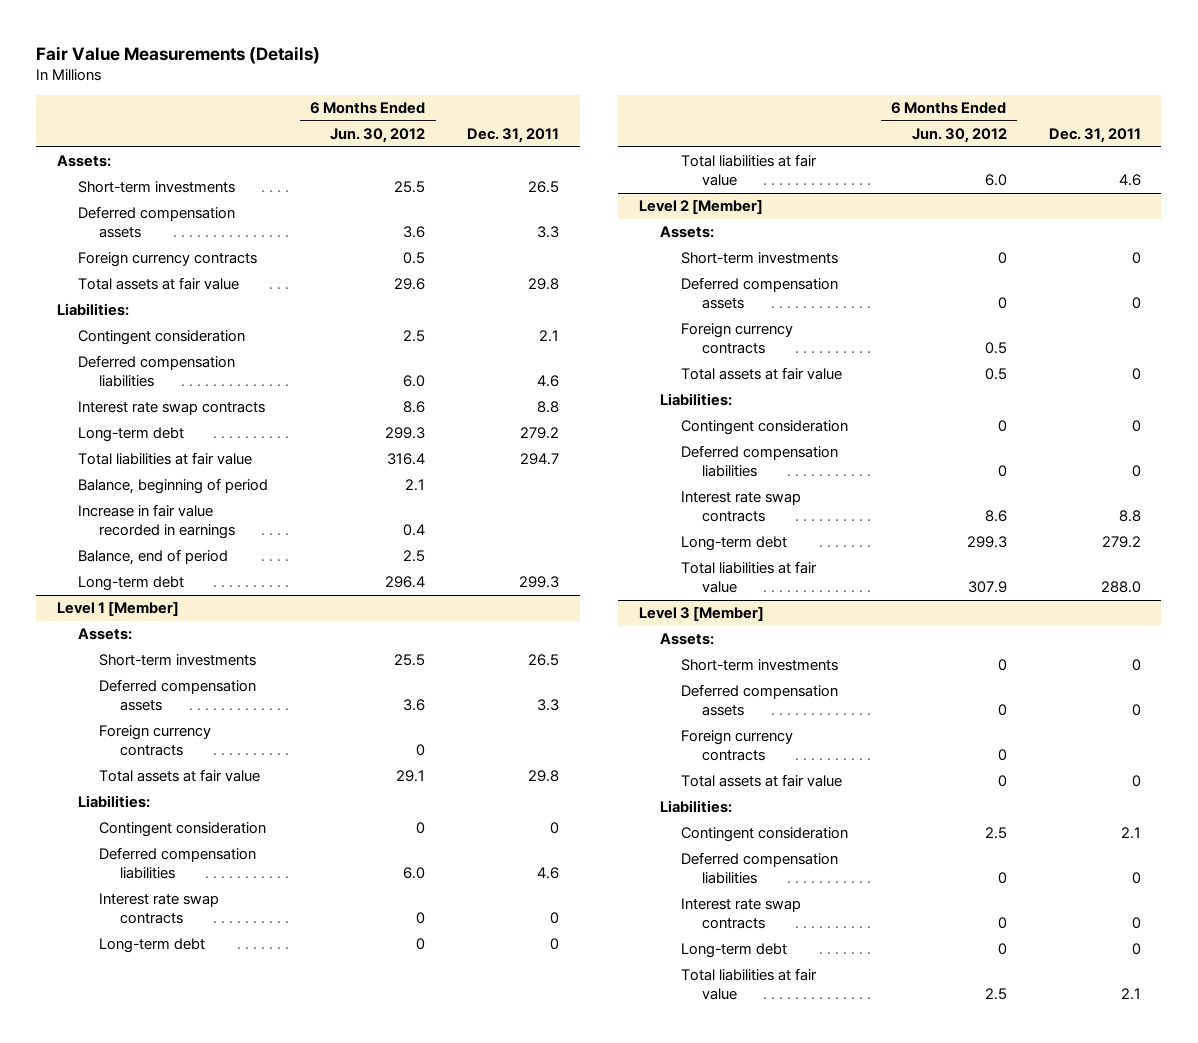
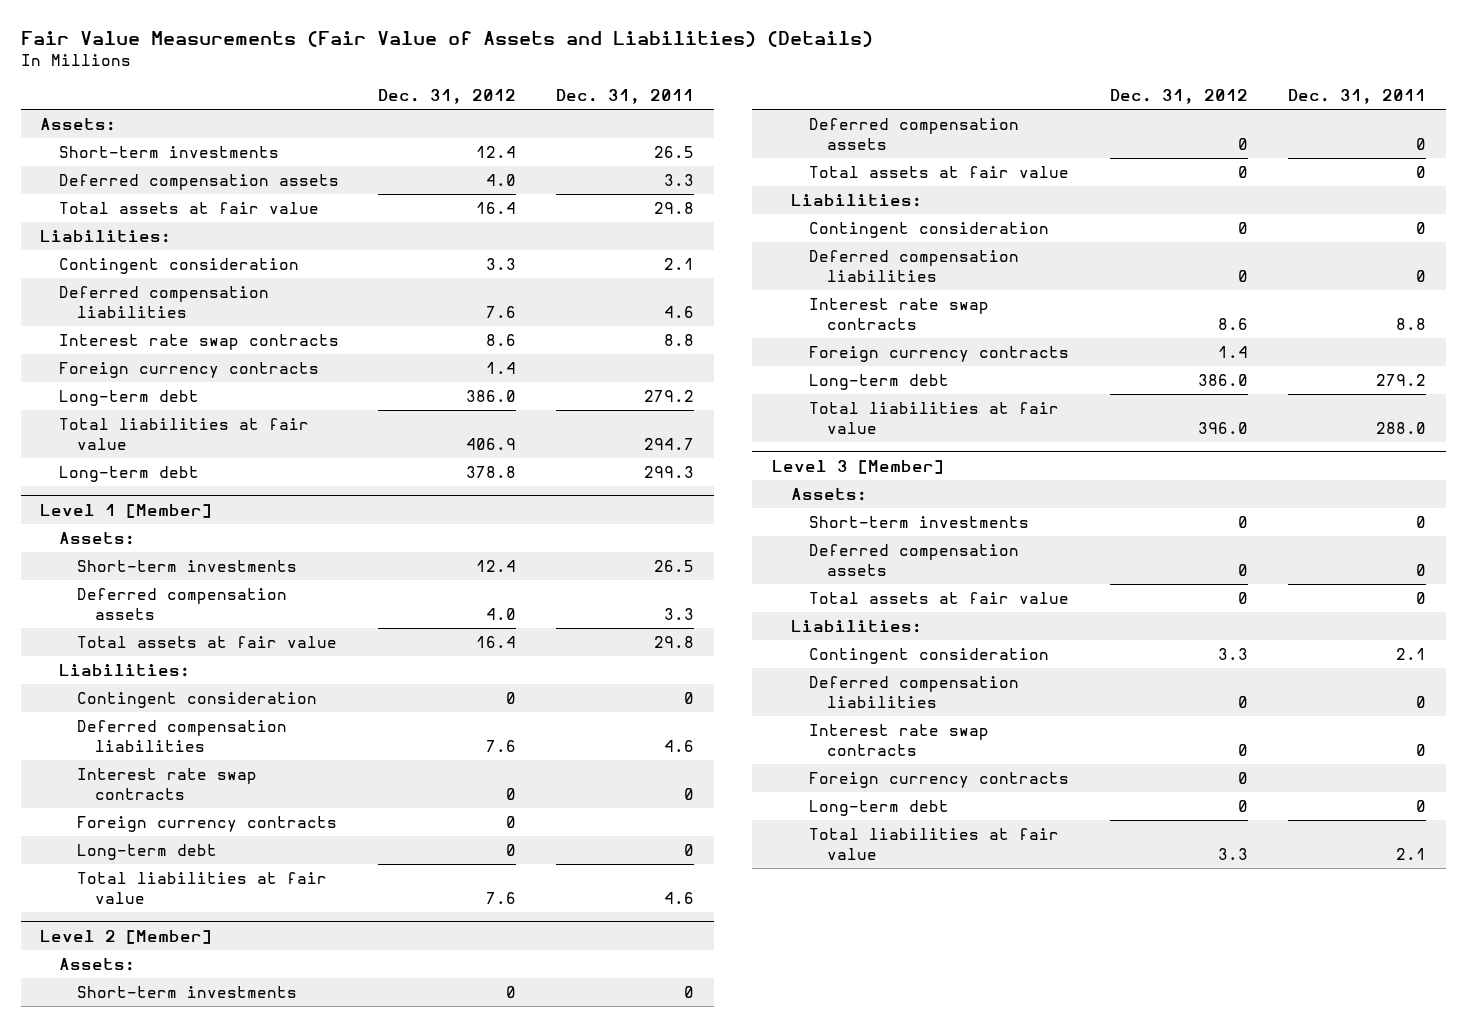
- Fair Value Measurements (Details)
+ Fair Value Measurements (Fair Value of Assets and Liabilities) (Details)
- | 6 Months Ended Jun. 30, 2012 | Dec. 31, 2011
+ | Dec. 31, 2012 | Dec. 31, 2011
moved down: Foreign currency contracts | 1.4 |
- Balance, beginning of period | 2.1 |
- Increase in fair value recorded in earnings | 0.4 |
- Balance, end of period | 2.5 |
@ Level 1 [Member]
moved down: Foreign currency contracts | 0 |
@ Level 2 [Member]
moved down: Foreign currency contracts | 1.4 |
@ Level 3 [Member]
moved down: Foreign currency contracts | 0 |

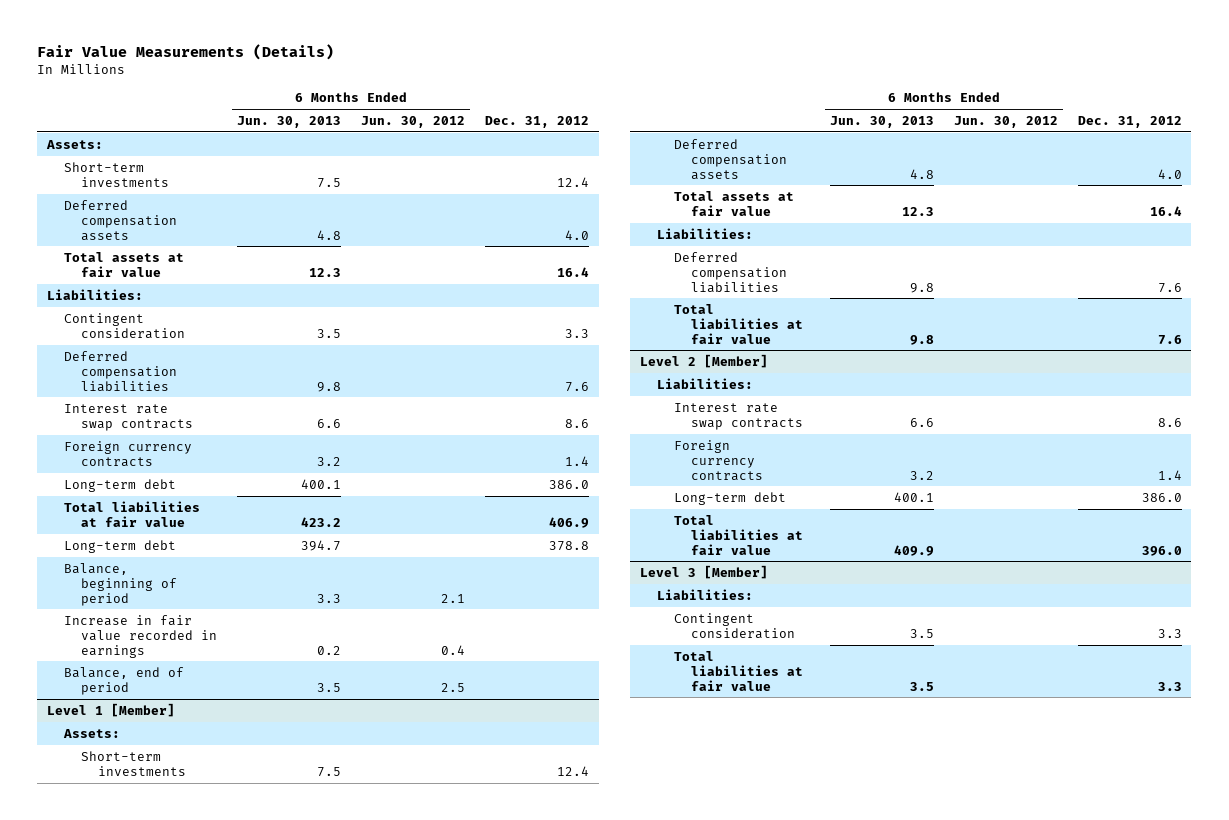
- Fair Value Measurements (Fair Value of Assets and Liabilities) (Details)
+ Fair Value Measurements (Details)
- | Dec. 31, 2012 | Dec. 31, 2011
+ | 6 Months Ended Jun. 30, 2013 | 6 Months Ended Jun. 30, 2012 | Dec. 31, 2012
+ Balance, beginning of period | 3.3 | 2.1 |
+ Increase in fair value recorded in earnings | 0.2 | 0.4 |
+ Balance, end of period | 3.5 | 2.5 |
@ Level 1 [Member]
- Contingent consideration | 0 | 0
- Interest rate swap contracts | 0 | 0
- Foreign currency contracts | 0 |
- Long-term debt | 0 | 0
@ Level 2 [Member]
- Assets:
- Short-term investments | 0 | 0
- Deferred compensation assets | 0 | 0
- Total assets at fair value | 0 | 0
- Contingent consideration | 0 | 0
- Deferred compensation liabilities | 0 | 0
@ Level 3 [Member]
- Assets:
- Short-term investments | 0 | 0
- Deferred compensation assets | 0 | 0
- Total assets at fair value | 0 | 0
- Deferred compensation liabilities | 0 | 0
- Interest rate swap contracts | 0 | 0
- Foreign currency contracts | 0 |
- Long-term debt | 0 | 0

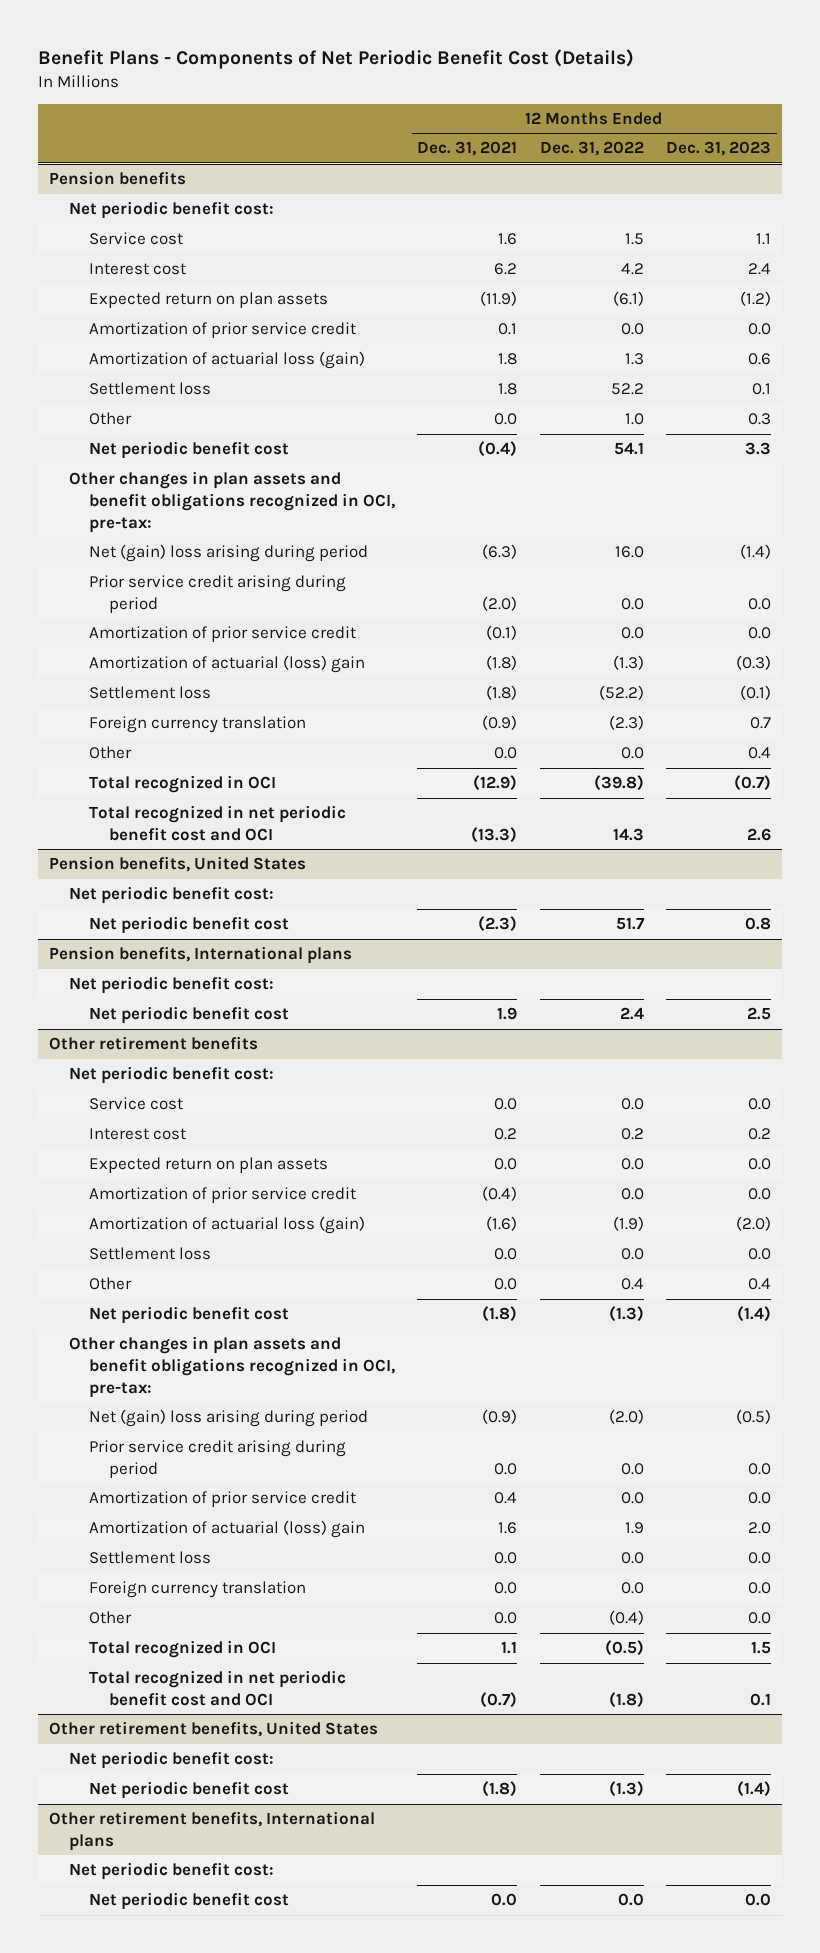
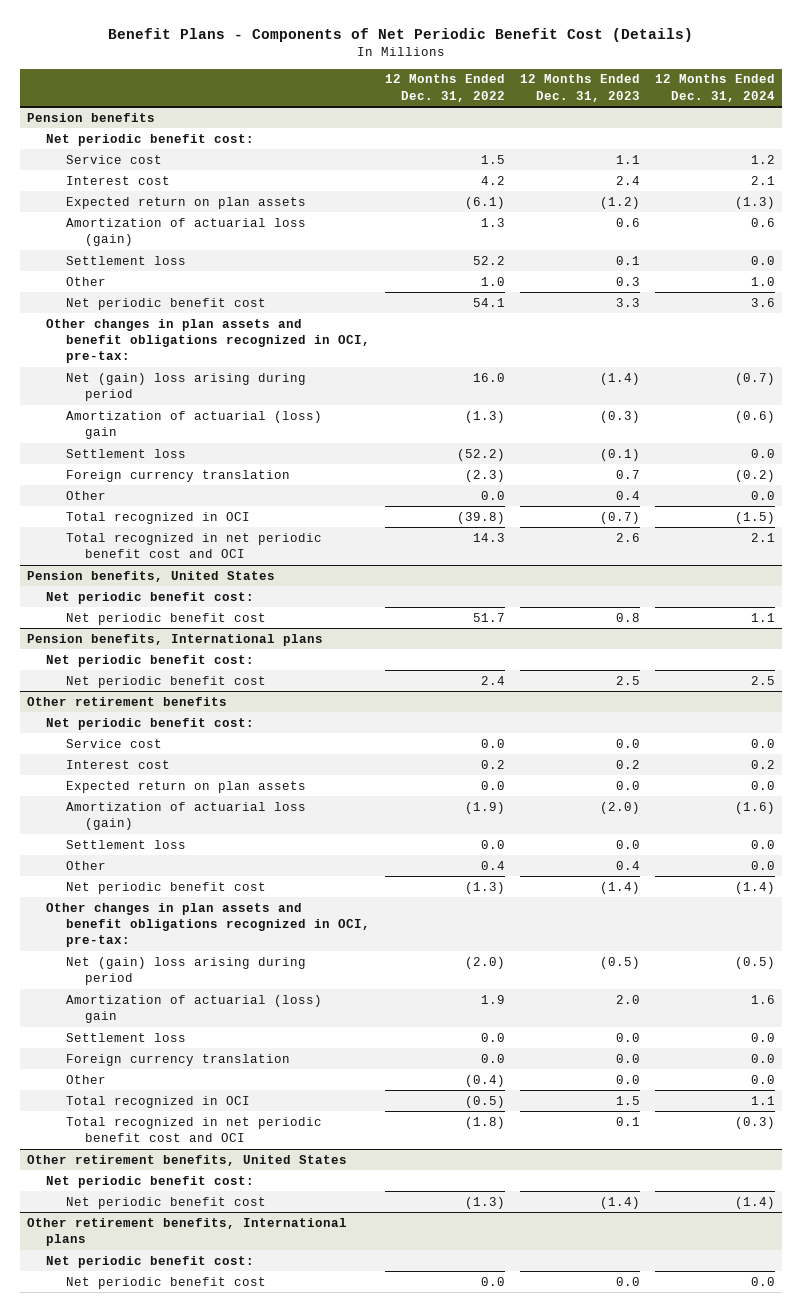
- | 12 Months Ended Dec. 31, 2021 | 12 Months Ended Dec. 31, 2022 | 12 Months Ended Dec. 31, 2023
+ | 12 Months Ended Dec. 31, 2022 | 12 Months Ended Dec. 31, 2023 | 12 Months Ended Dec. 31, 2024
@ Pension benefits
- Amortization of prior service credit | 0.1 | 0.0 | 0.0
- Prior service credit arising during period | (2.0) | 0.0 | 0.0
- Amortization of prior service credit | (0.1) | 0.0 | 0.0
@ Other retirement benefits
- Amortization of prior service credit | (0.4) | 0.0 | 0.0
- Prior service credit arising during period | 0.0 | 0.0 | 0.0
- Amortization of prior service credit | 0.4 | 0.0 | 0.0

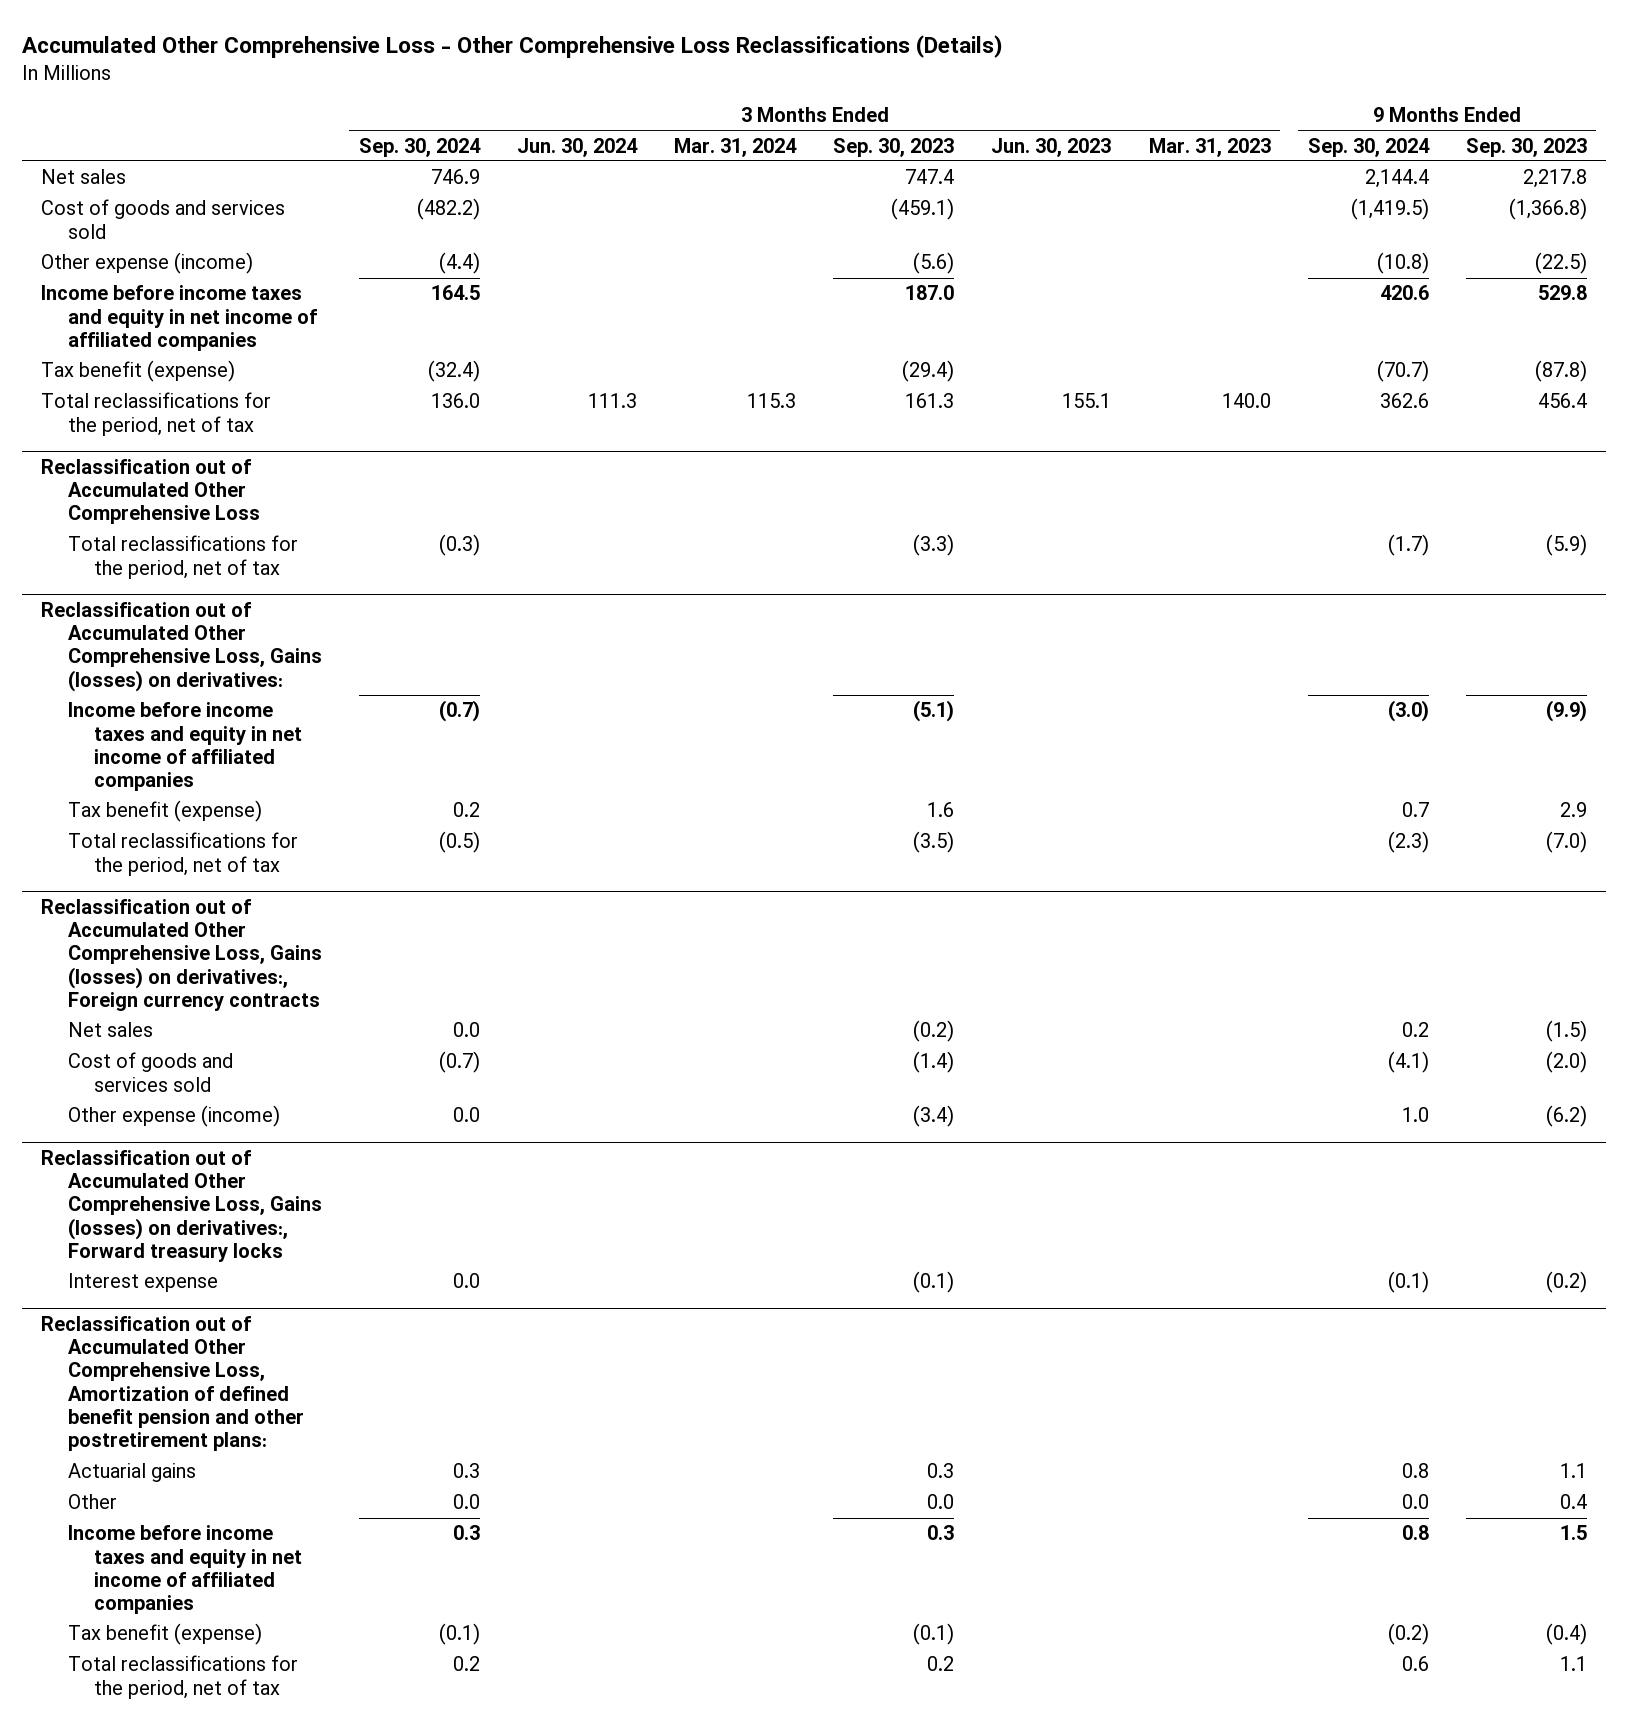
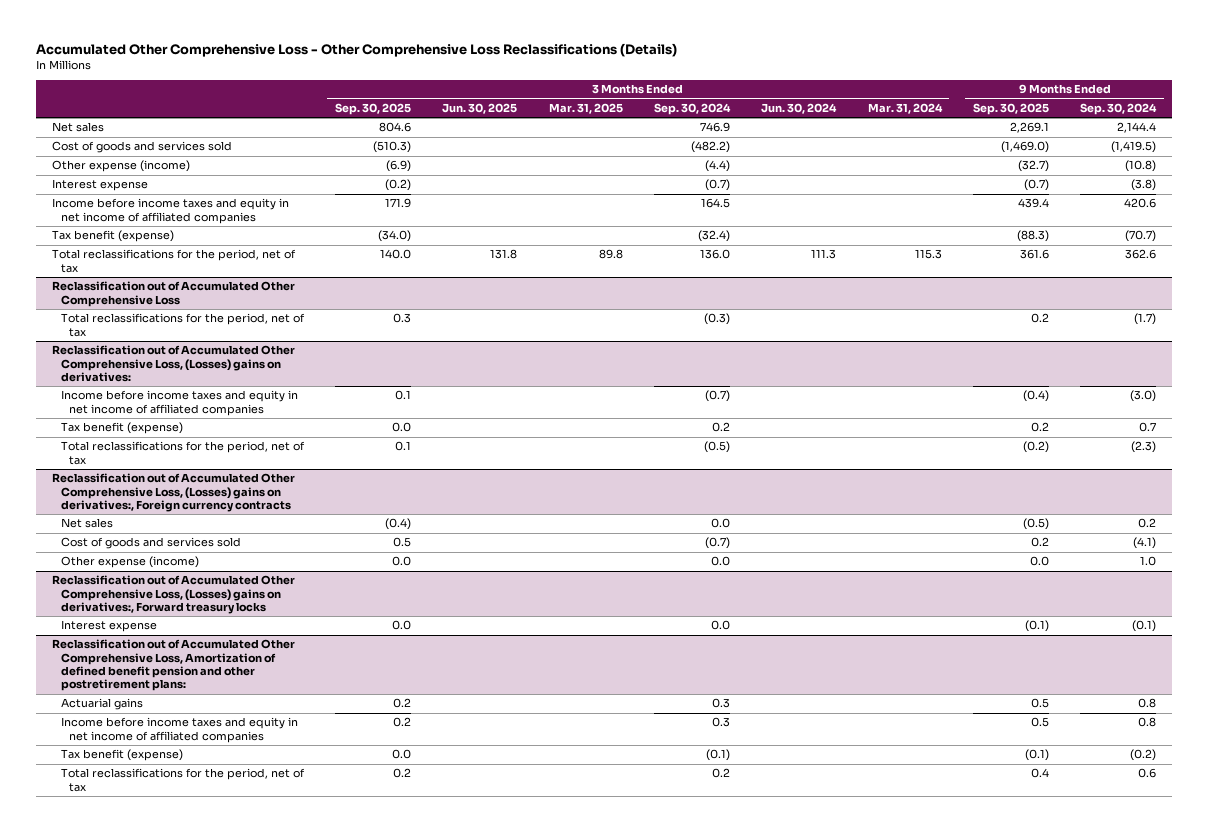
- | 3 Months Ended Sep. 30, 2024 | 3 Months Ended Jun. 30, 2024 | 3 Months Ended Mar. 31, 2024 | 3 Months Ended Sep. 30, 2023 | 3 Months Ended Jun. 30, 2023 | 3 Months Ended Mar. 31, 2023 | 9 Months Ended Sep. 30, 2024 | 9 Months Ended Sep. 30, 2023
+ | 3 Months Ended Sep. 30, 2025 | 3 Months Ended Jun. 30, 2025 | 3 Months Ended Mar. 31, 2025 | 3 Months Ended Sep. 30, 2024 | 3 Months Ended Jun. 30, 2024 | 3 Months Ended Mar. 31, 2024 | 9 Months Ended Sep. 30, 2025 | 9 Months Ended Sep. 30, 2024
+ Interest expense | (0.2) | | | (0.7) | | | (0.7) | (3.8)
- Reclassification out of Accumulated Other Comprehensive Loss, Gains (losses) on derivatives:
+ Reclassification out of Accumulated Other Comprehensive Loss, (Losses) gains on derivatives:
- Reclassification out of Accumulated Other Comprehensive Loss, Gains (losses) on derivatives:, Foreign currency contracts
+ Reclassification out of Accumulated Other Comprehensive Loss, (Losses) gains on derivatives:, Foreign currency contracts
- Reclassification out of Accumulated Other Comprehensive Loss, Gains (losses) on derivatives:, Forward treasury locks
+ Reclassification out of Accumulated Other Comprehensive Loss, (Losses) gains on derivatives:, Forward treasury locks
@ Reclassification out of Accumulated Other Comprehensive Loss, Amortization of defined benefit pension and other postretirement plans:
- Other | 0.0 | | | 0.0 | | | 0.0 | 0.4

